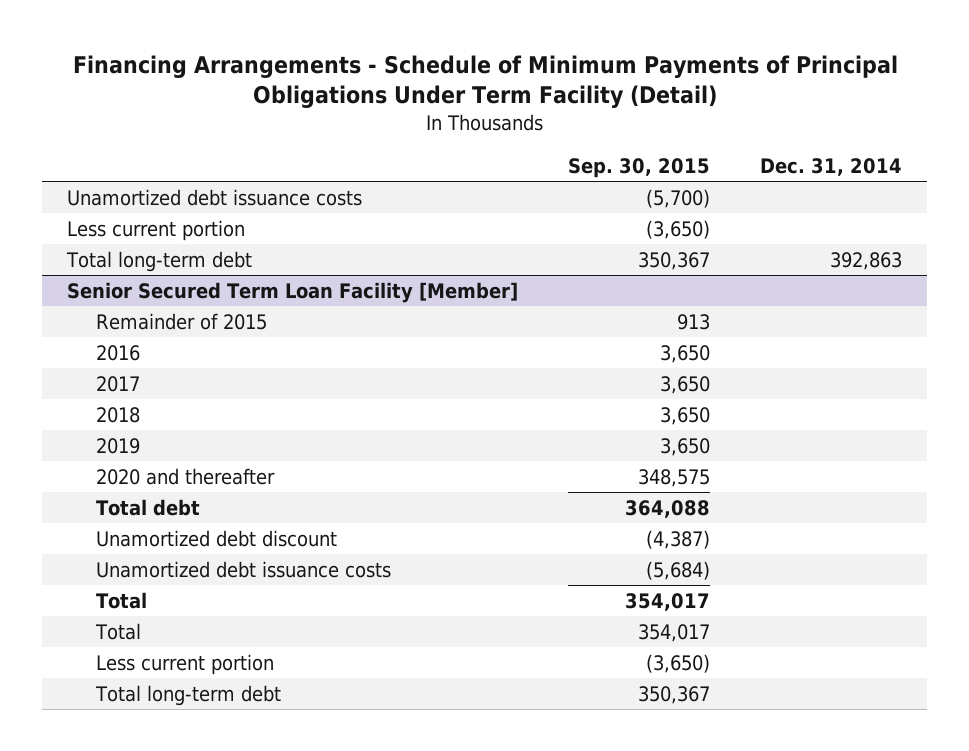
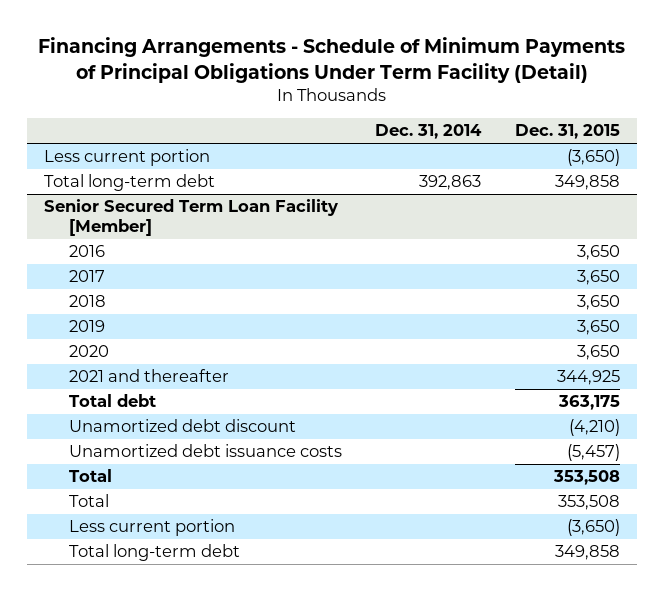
- | Sep. 30, 2015 | Dec. 31, 2014
+ | Dec. 31, 2014 | Dec. 31, 2015
- Unamortized debt issuance costs | (5,700) |
@ Senior Secured Term Loan Facility [Member]
- Remainder of 2015 | 913 |
- 2020 and thereafter | 348,575 |
+ 2020 | | 3,650
+ 2021 and thereafter | | 344,925

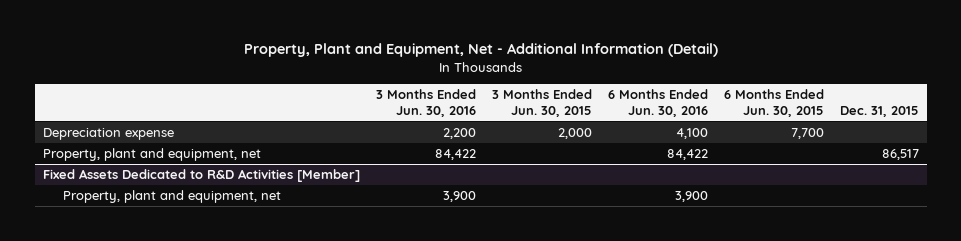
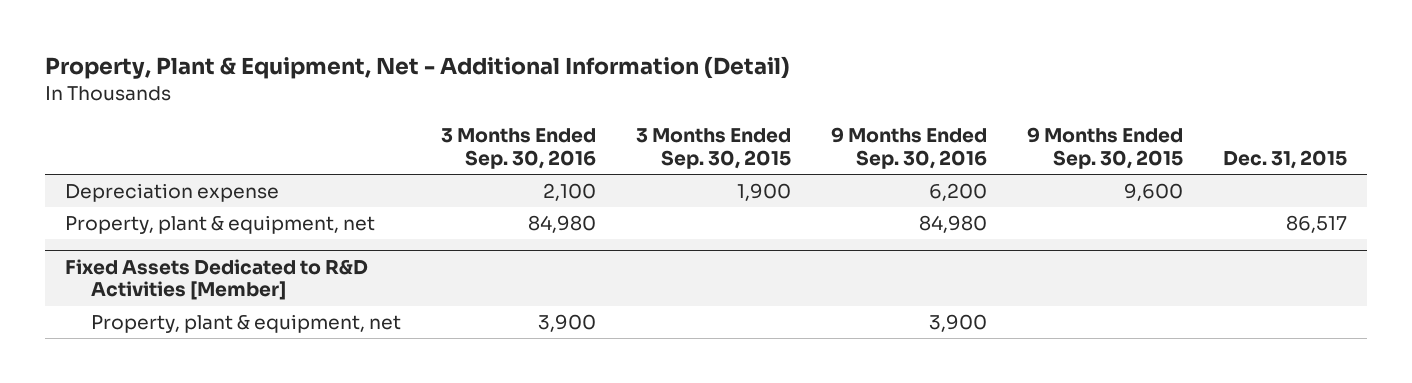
- Property, Plant and Equipment, Net - Additional Information (Detail)
+ Property, Plant & Equipment, Net - Additional Information (Detail)
- | 3 Months Ended Jun. 30, 2016 | 3 Months Ended Jun. 30, 2015 | 6 Months Ended Jun. 30, 2016 | 6 Months Ended Jun. 30, 2015 | Dec. 31, 2015
+ | 3 Months Ended Sep. 30, 2016 | 3 Months Ended Sep. 30, 2015 | 9 Months Ended Sep. 30, 2016 | 9 Months Ended Sep. 30, 2015 | Dec. 31, 2015
- Property, plant and equipment, net | 84,422 | | 84,422 | | 86,517
+ Property, plant & equipment, net | 84,980 | | 84,980 | | 86,517
@ Fixed Assets Dedicated to R&D Activities [Member]
- Property, plant and equipment, net | 3,900 | | 3,900 | |
+ Property, plant & equipment, net | 3,900 | | 3,900 | |

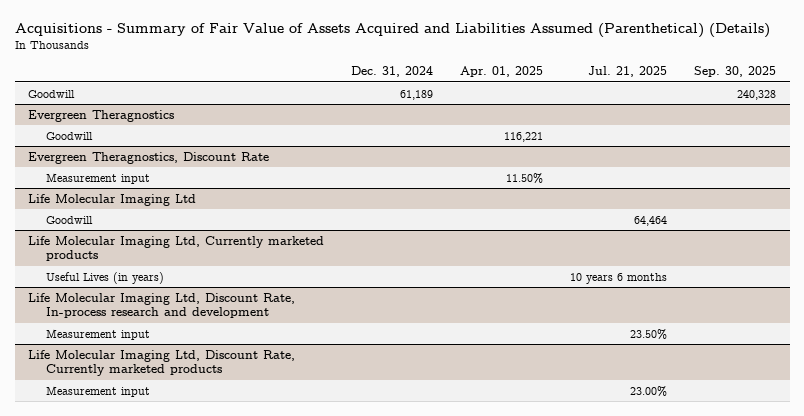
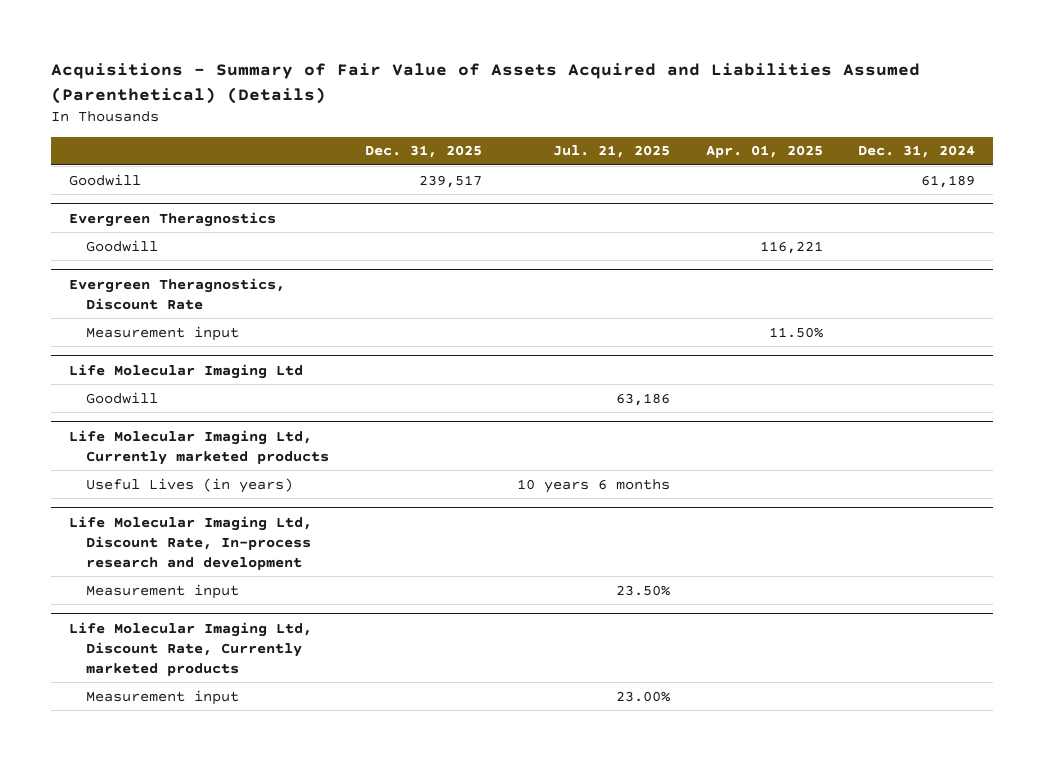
- | Dec. 31, 2024 | Apr. 01, 2025 | Jul. 21, 2025 | Sep. 30, 2025
+ | Dec. 31, 2025 | Jul. 21, 2025 | Apr. 01, 2025 | Dec. 31, 2024
@ Life Molecular Imaging Ltd
- Goodwill | | | 64,464 |
+ Goodwill | | 63,186 | |

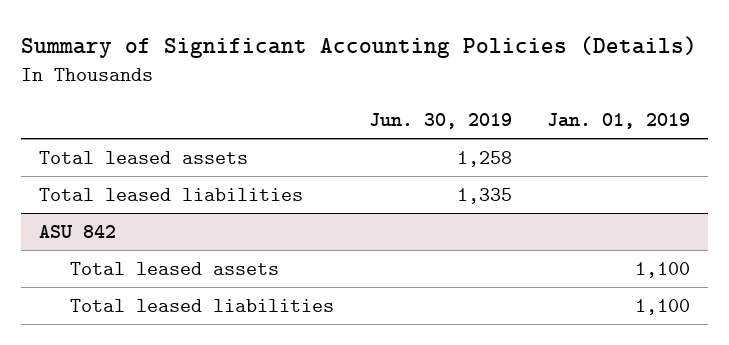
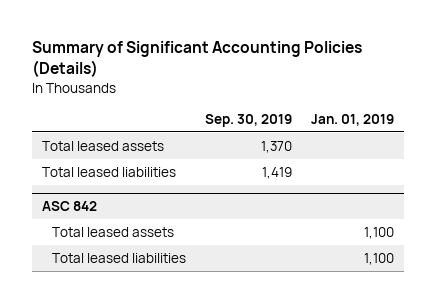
- | Jun. 30, 2019 | Jan. 01, 2019
+ | Sep. 30, 2019 | Jan. 01, 2019
- ASU 842
+ ASC 842

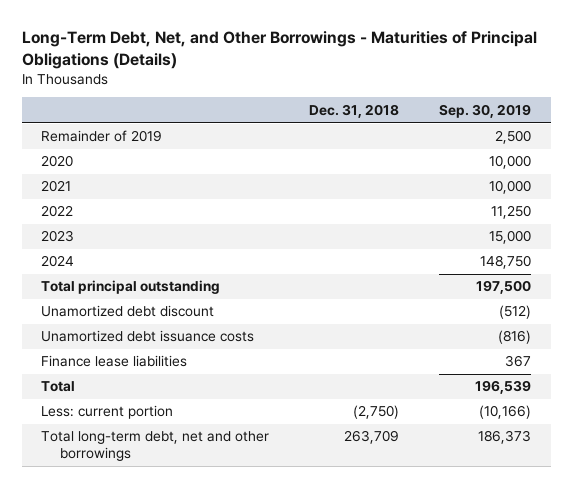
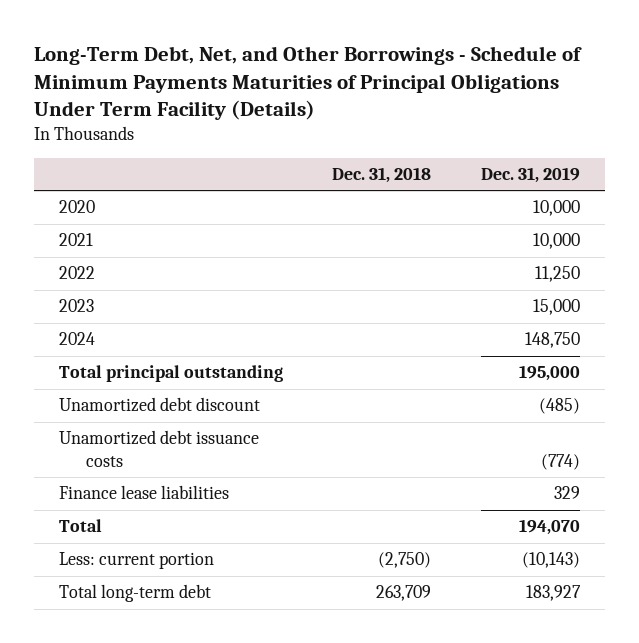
- Long-Term Debt, Net, and Other Borrowings - Maturities of Principal Obligations (Details)
+ Long-Term Debt, Net, and Other Borrowings - Schedule of Minimum Payments Maturities of Principal Obligations Under Term Facility (Details)
- | Dec. 31, 2018 | Sep. 30, 2019
+ | Dec. 31, 2018 | Dec. 31, 2019
- Remainder of 2019 | | 2,500
- Total long-term debt, net and other borrowings | 263,709 | 186,373
+ Total long-term debt | 263,709 | 183,927

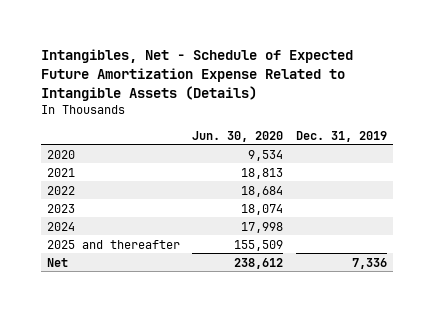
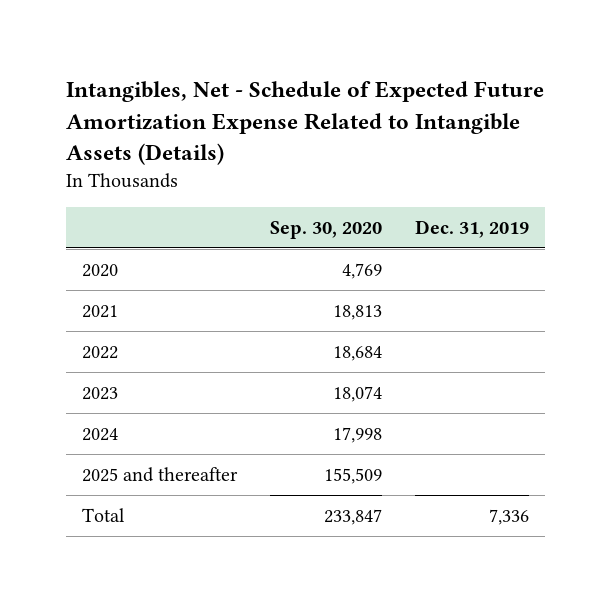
- | Jun. 30, 2020 | Dec. 31, 2019
+ | Sep. 30, 2020 | Dec. 31, 2019
- Net | 238,612 | 7,336
+ Total | 233,847 | 7,336

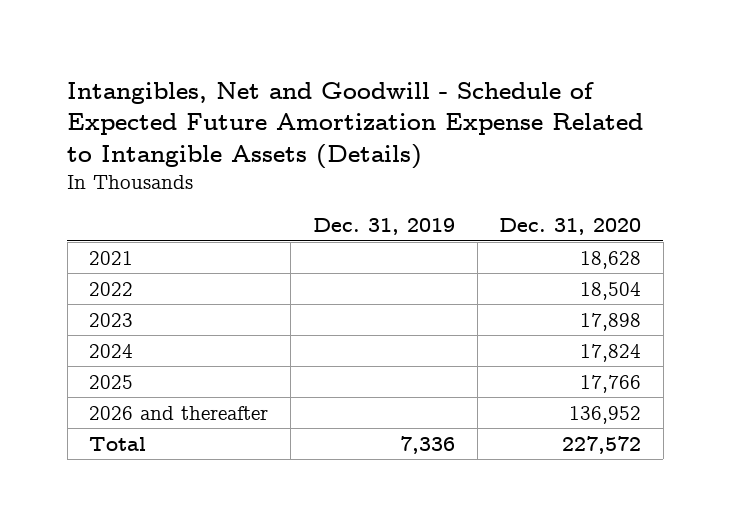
- Intangibles, Net - Schedule of Expected Future Amortization Expense Related to Intangible Assets (Details)
+ Intangibles, Net and Goodwill - Schedule of Expected Future Amortization Expense Related to Intangible Assets (Details)
- | Sep. 30, 2020 | Dec. 31, 2019
+ | Dec. 31, 2019 | Dec. 31, 2020
- 2020 | 4,769 |
- 2025 and thereafter | 155,509 |
+ 2025 | | 17,766
+ 2026 and thereafter | | 136,952

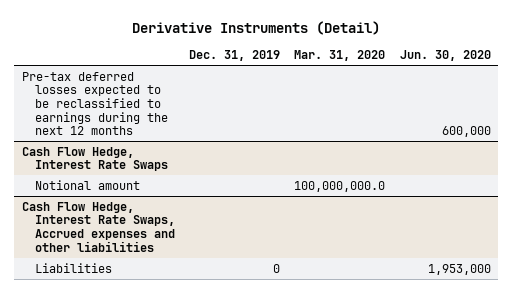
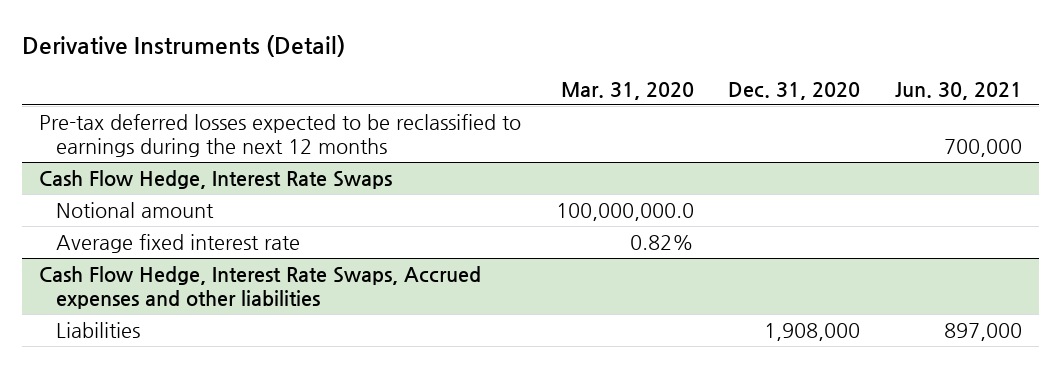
- | Dec. 31, 2019 | Mar. 31, 2020 | Jun. 30, 2020
+ | Mar. 31, 2020 | Dec. 31, 2020 | Jun. 30, 2021
@ Cash Flow Hedge, Interest Rate Swaps
+ Average fixed interest rate | 0.82% | |

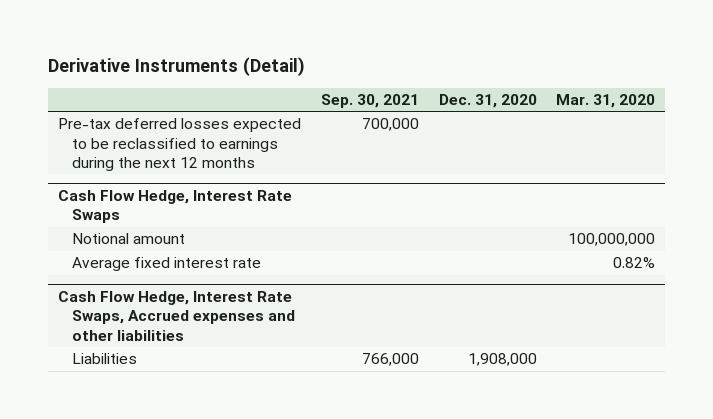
- | Mar. 31, 2020 | Dec. 31, 2020 | Jun. 30, 2021
+ | Sep. 30, 2021 | Dec. 31, 2020 | Mar. 31, 2020
@ Cash Flow Hedge, Interest Rate Swaps
- Notional amount | 100,000,000.0 | |
+ Notional amount | | | 100,000,000

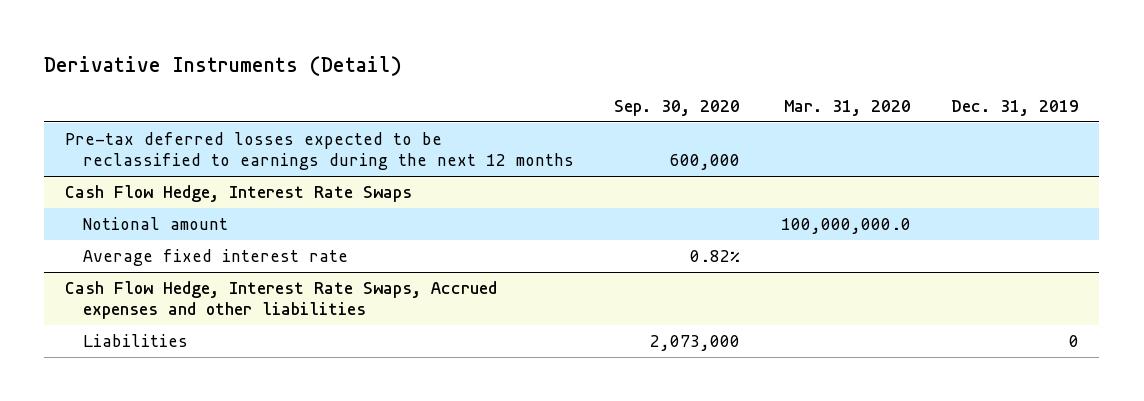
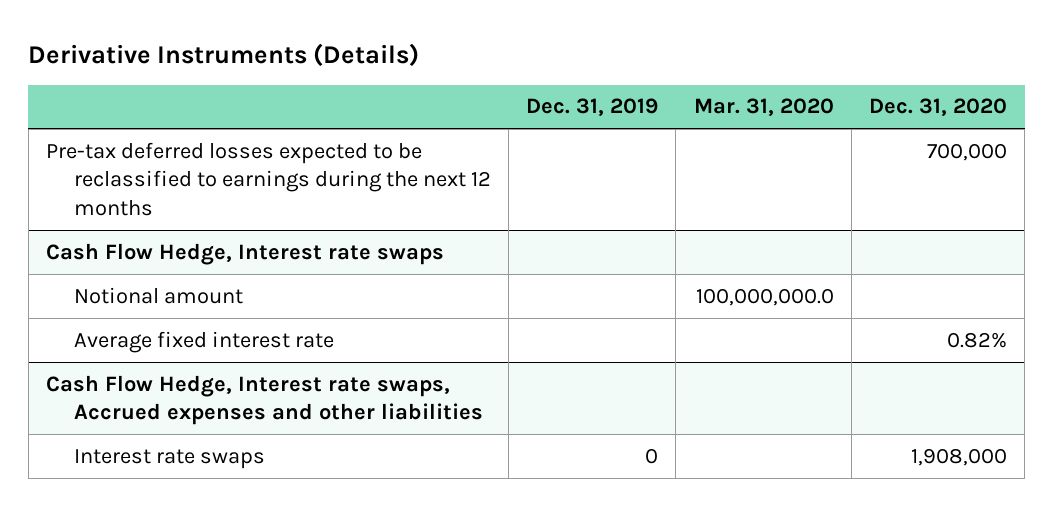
- Derivative Instruments (Detail)
+ Derivative Instruments (Details)
- | Sep. 30, 2020 | Mar. 31, 2020 | Dec. 31, 2019
+ | Dec. 31, 2019 | Mar. 31, 2020 | Dec. 31, 2020
- Cash Flow Hedge, Interest Rate Swaps
+ Cash Flow Hedge, Interest rate swaps
- Cash Flow Hedge, Interest Rate Swaps, Accrued expenses and other liabilities
- Liabilities | 2,073,000 | | 0
+ Cash Flow Hedge, Interest rate swaps, Accrued expenses and other liabilities
+ Interest rate swaps | 0 | | 1,908,000

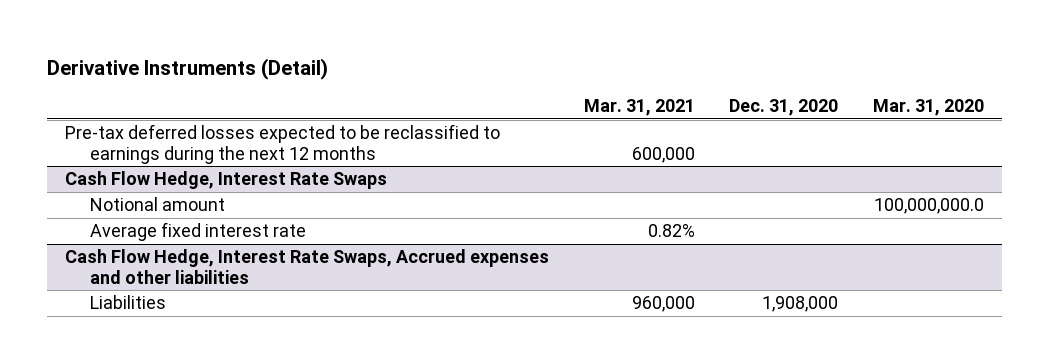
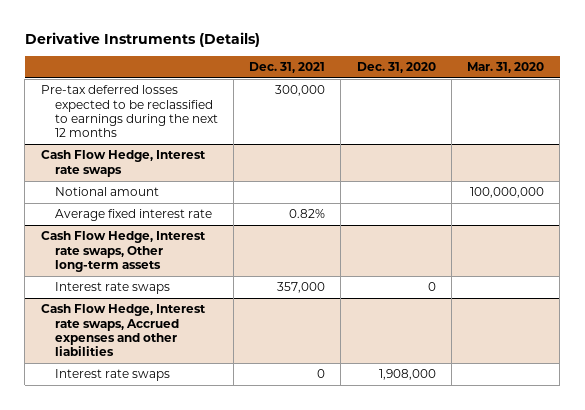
- Derivative Instruments (Detail)
+ Derivative Instruments (Details)
- | Mar. 31, 2021 | Dec. 31, 2020 | Mar. 31, 2020
+ | Dec. 31, 2021 | Dec. 31, 2020 | Mar. 31, 2020
- Cash Flow Hedge, Interest Rate Swaps
- Notional amount | | | 100,000,000.0
+ Cash Flow Hedge, Interest rate swaps
+ Notional amount | | | 100,000,000
- Cash Flow Hedge, Interest Rate Swaps, Accrued expenses and other liabilities
- Liabilities | 960,000 | 1,908,000 |
+ Cash Flow Hedge, Interest rate swaps, Other long-term assets
+ Interest rate swaps | 357,000 | 0 |
+ Cash Flow Hedge, Interest rate swaps, Accrued expenses and other liabilities
+ Interest rate swaps | 0 | 1,908,000 |

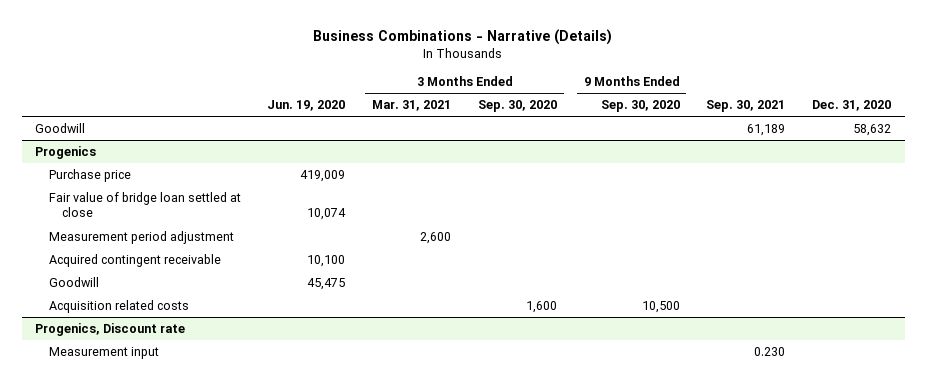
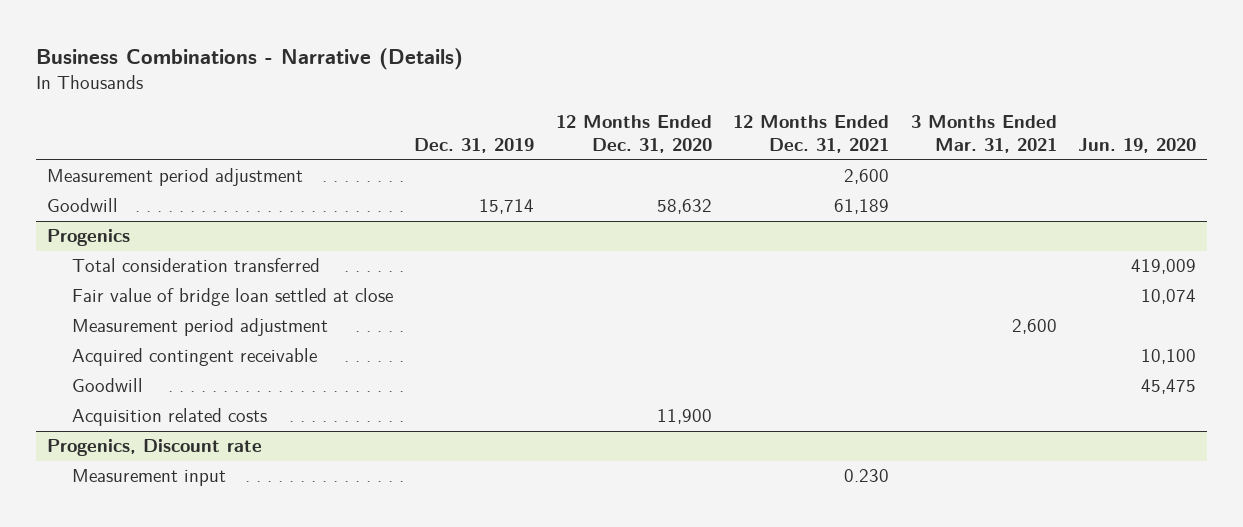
- | Jun. 19, 2020 | 3 Months Ended Mar. 31, 2021 | 3 Months Ended Sep. 30, 2020 | 9 Months Ended Sep. 30, 2020 | Sep. 30, 2021 | Dec. 31, 2020
+ | Dec. 31, 2019 | 12 Months Ended Dec. 31, 2020 | 12 Months Ended Dec. 31, 2021 | 3 Months Ended Mar. 31, 2021 | Jun. 19, 2020
+ Measurement period adjustment | | | 2,600 | |
@ Progenics
- Purchase price | 419,009 | | | | |
+ Total consideration transferred | | | | | 419,009

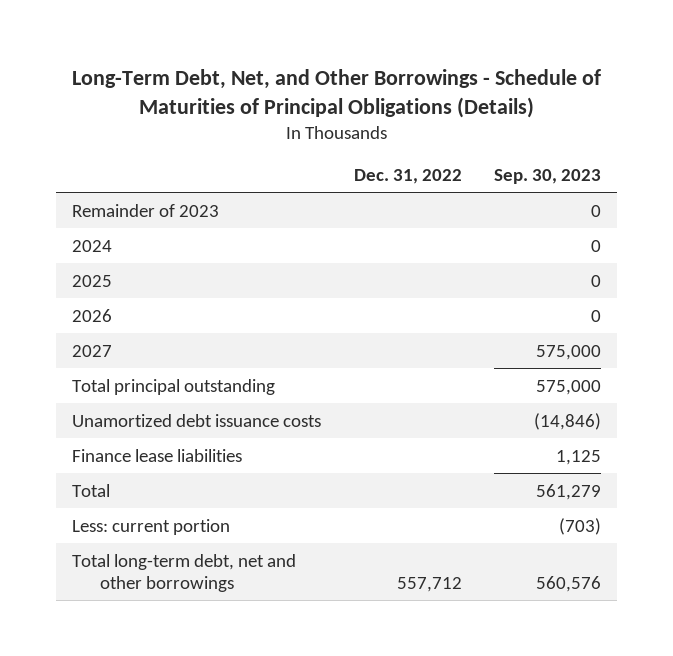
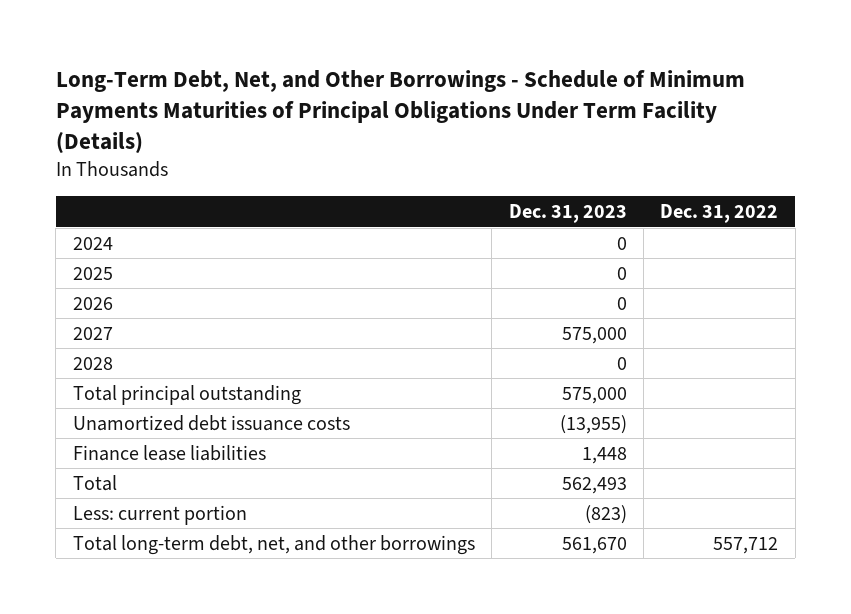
- Long-Term Debt, Net, and Other Borrowings - Schedule of Maturities of Principal Obligations (Details)
+ Long-Term Debt, Net, and Other Borrowings - Schedule of Minimum Payments Maturities of Principal Obligations Under Term Facility (Details)
- | Dec. 31, 2022 | Sep. 30, 2023
+ | Dec. 31, 2023 | Dec. 31, 2022
- Remainder of 2023 | | 0
+ 2028 | 0 |
- Total long-term debt, net and other borrowings | 557,712 | 560,576
+ Total long-term debt, net, and other borrowings | 561,670 | 557,712

